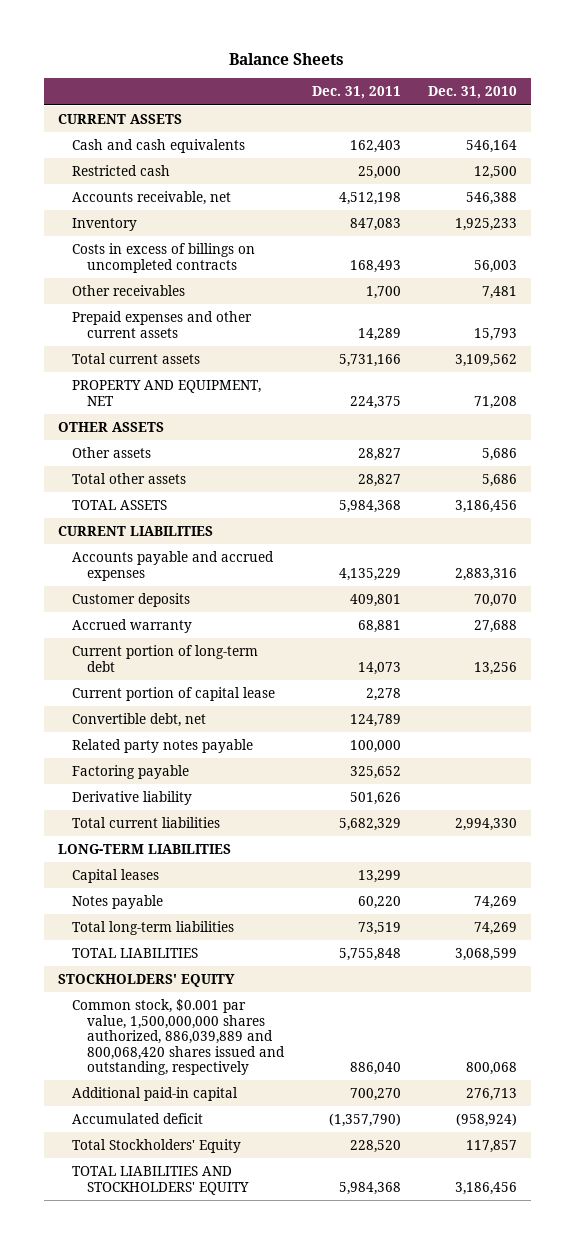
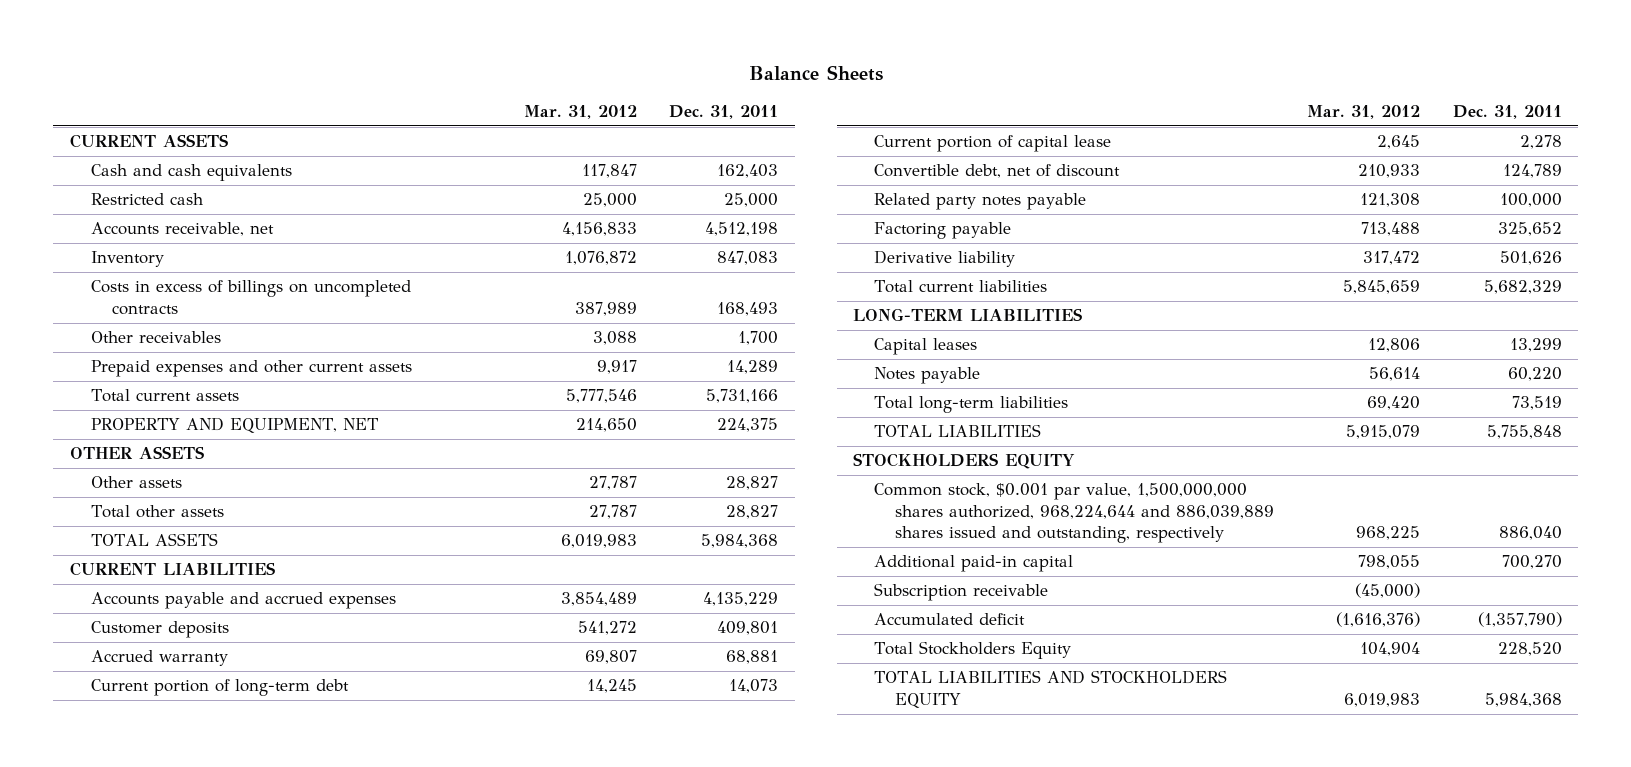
- | Dec. 31, 2011 | Dec. 31, 2010
+ | Mar. 31, 2012 | Dec. 31, 2011
- Convertible debt, net | 124,789 |
+ Convertible debt, net of discount | 210,933 | 124,789
- STOCKHOLDERS' EQUITY
- Common stock, $0.001 par value, 1,500,000,000 shares authorized, 886,039,889 and 800,068,420 shares issued and outstanding, respectively | 886,040 | 800,068
+ STOCKHOLDERS EQUITY
+ Common stock, $0.001 par value, 1,500,000,000 shares authorized, 968,224,644 and 886,039,889 shares issued and outstanding, respectively | 968,225 | 886,040
+ Subscription receivable | (45,000) |
- Total Stockholders' Equity | 228,520 | 117,857
- TOTAL LIABILITIES AND STOCKHOLDERS' EQUITY | 5,984,368 | 3,186,456
+ Total Stockholders Equity | 104,904 | 228,520
+ TOTAL LIABILITIES AND STOCKHOLDERS EQUITY | 6,019,983 | 5,984,368

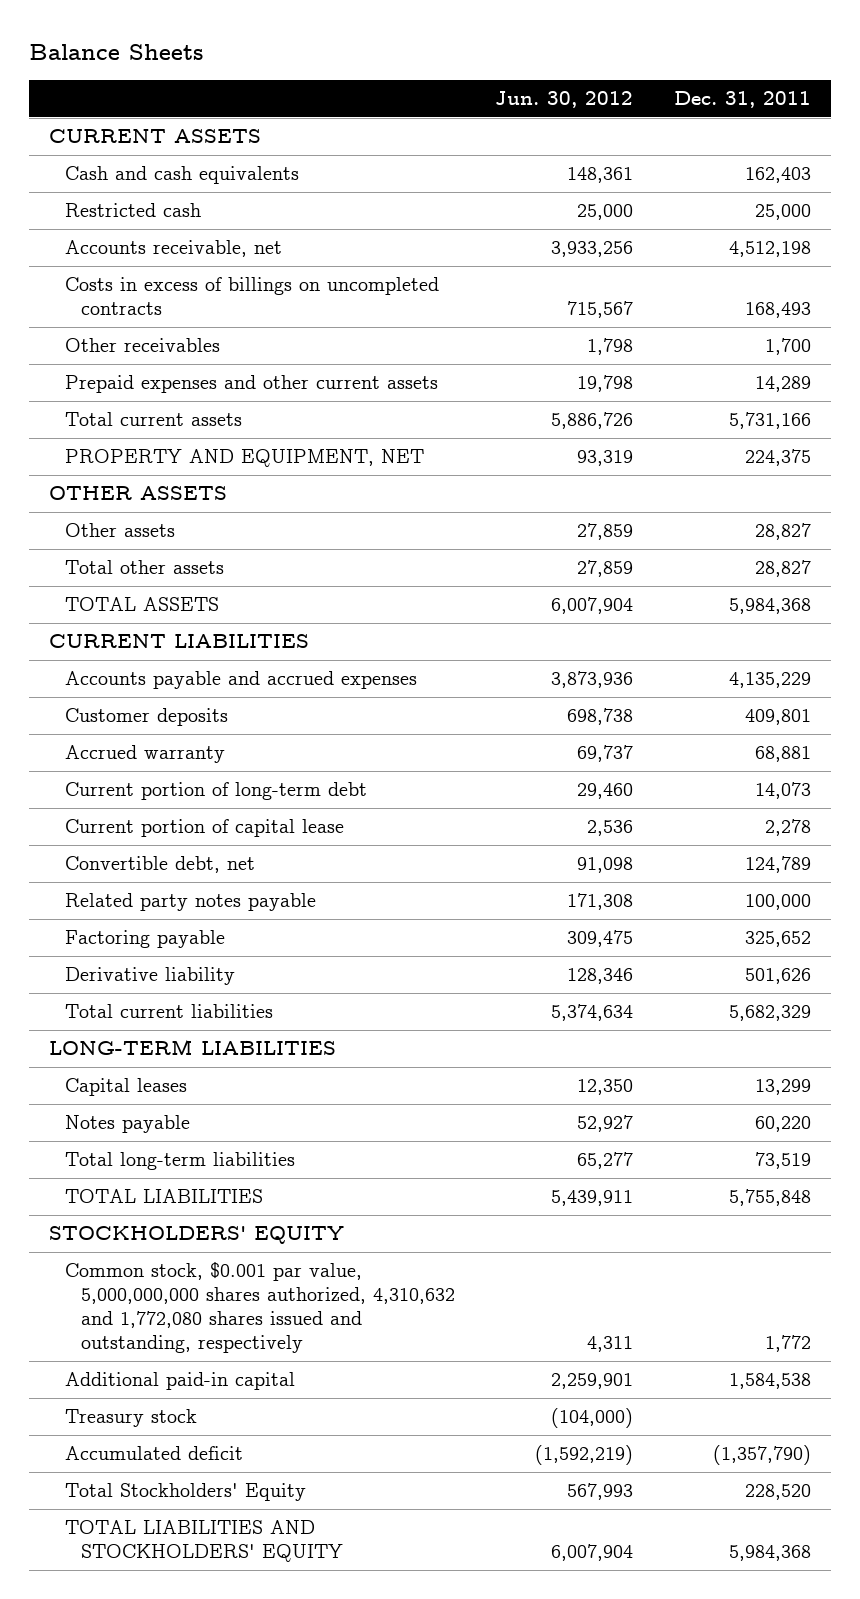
- | Mar. 31, 2012 | Dec. 31, 2011
+ | Jun. 30, 2012 | Dec. 31, 2011
- Inventory | 1,076,872 | 847,083
- Convertible debt, net of discount | 210,933 | 124,789
+ Convertible debt, net | 91,098 | 124,789
- STOCKHOLDERS EQUITY
- Common stock, $0.001 par value, 1,500,000,000 shares authorized, 968,224,644 and 886,039,889 shares issued and outstanding, respectively | 968,225 | 886,040
- Additional paid-in capital | 798,055 | 700,270
- Subscription receivable | (45,000) |
+ STOCKHOLDERS' EQUITY
+ Common stock, $0.001 par value, 5,000,000,000 shares authorized, 4,310,632 and 1,772,080 shares issued and outstanding, respectively | 4,311 | 1,772
+ Additional paid-in capital | 2,259,901 | 1,584,538
+ Treasury stock | (104,000) |
- Total Stockholders Equity | 104,904 | 228,520
- TOTAL LIABILITIES AND STOCKHOLDERS EQUITY | 6,019,983 | 5,984,368
+ Total Stockholders' Equity | 567,993 | 228,520
+ TOTAL LIABILITIES AND STOCKHOLDERS' EQUITY | 6,007,904 | 5,984,368

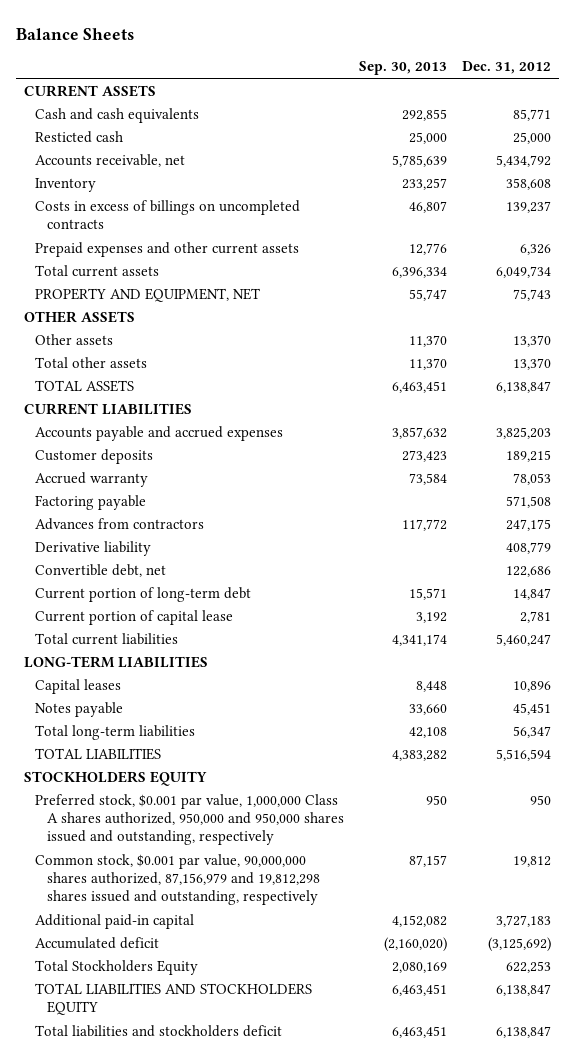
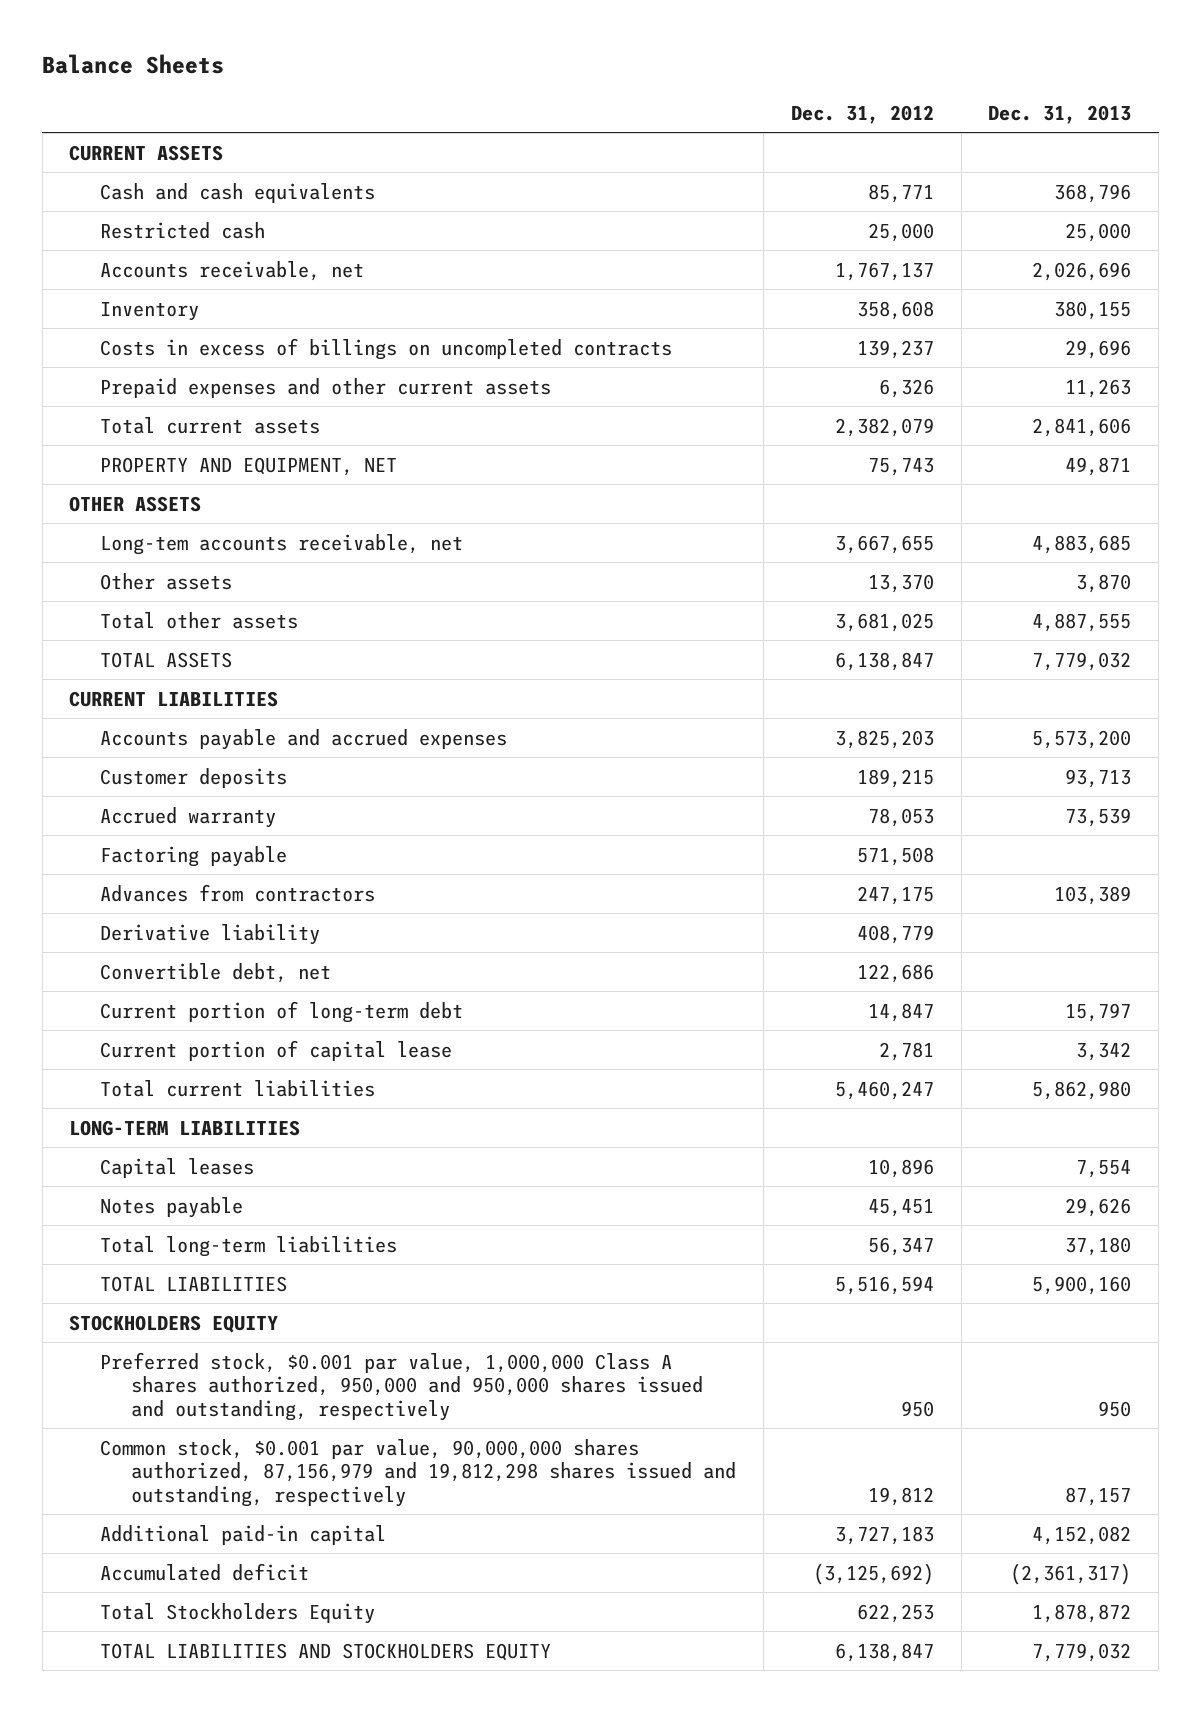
- | Sep. 30, 2013 | Dec. 31, 2012
+ | Dec. 31, 2012 | Dec. 31, 2013
- Resticted cash | 25,000 | 25,000
- Accounts receivable, net | 5,785,639 | 5,434,792
+ Restricted cash | 25,000 | 25,000
+ Accounts receivable, net | 1,767,137 | 2,026,696
- Total current assets | 6,396,334 | 6,049,734
+ Total current assets | 2,382,079 | 2,841,606
+ Long-tem accounts receivable, net | 3,667,655 | 4,883,685
- Total other assets | 11,370 | 13,370
+ Total other assets | 3,681,025 | 4,887,555
- Total liabilities and stockholders deficit | 6,463,451 | 6,138,847

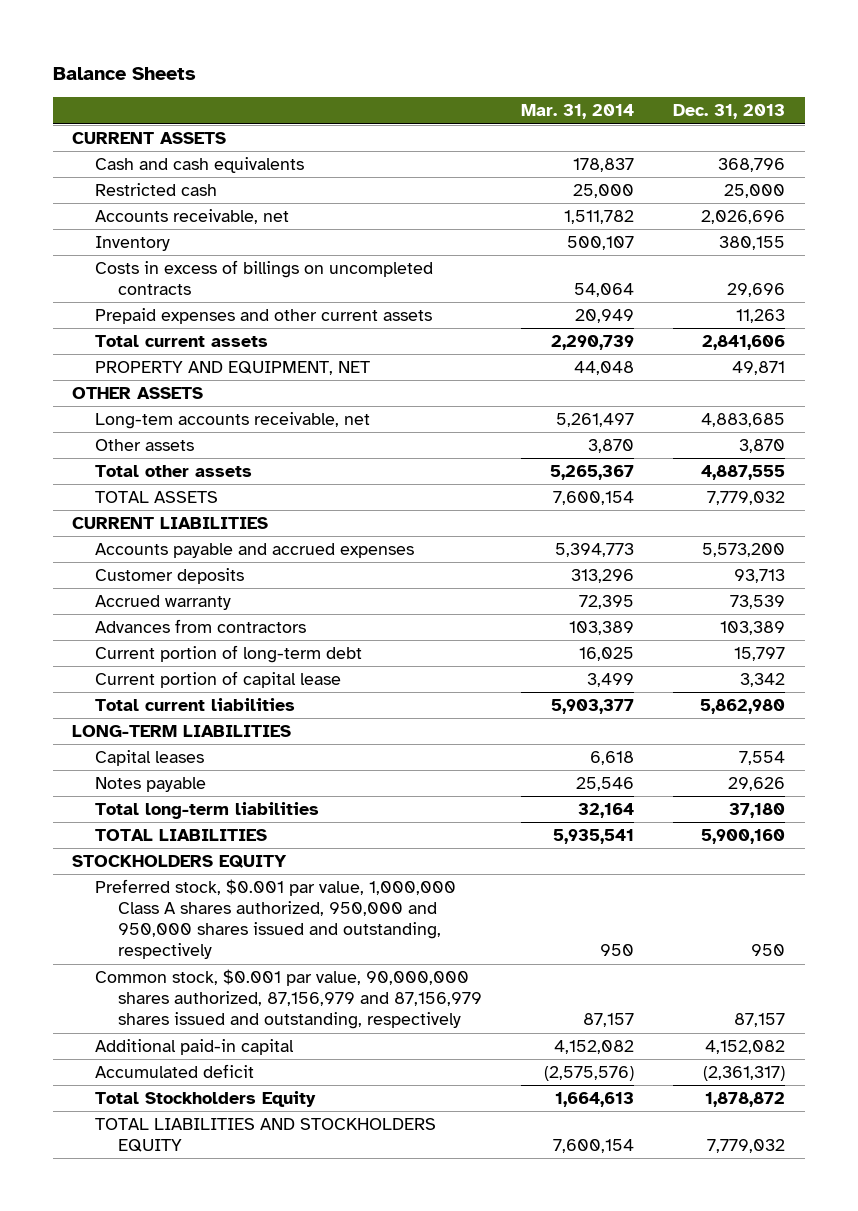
- | Dec. 31, 2012 | Dec. 31, 2013
+ | Mar. 31, 2014 | Dec. 31, 2013
- Factoring payable | 571,508 |
- Derivative liability | 408,779 |
- Convertible debt, net | 122,686 |
- Common stock, $0.001 par value, 90,000,000 shares authorized, 87,156,979 and 19,812,298 shares issued and outstanding, respectively | 19,812 | 87,157
+ Common stock, $0.001 par value, 90,000,000 shares authorized, 87,156,979 and 87,156,979 shares issued and outstanding, respectively | 87,157 | 87,157

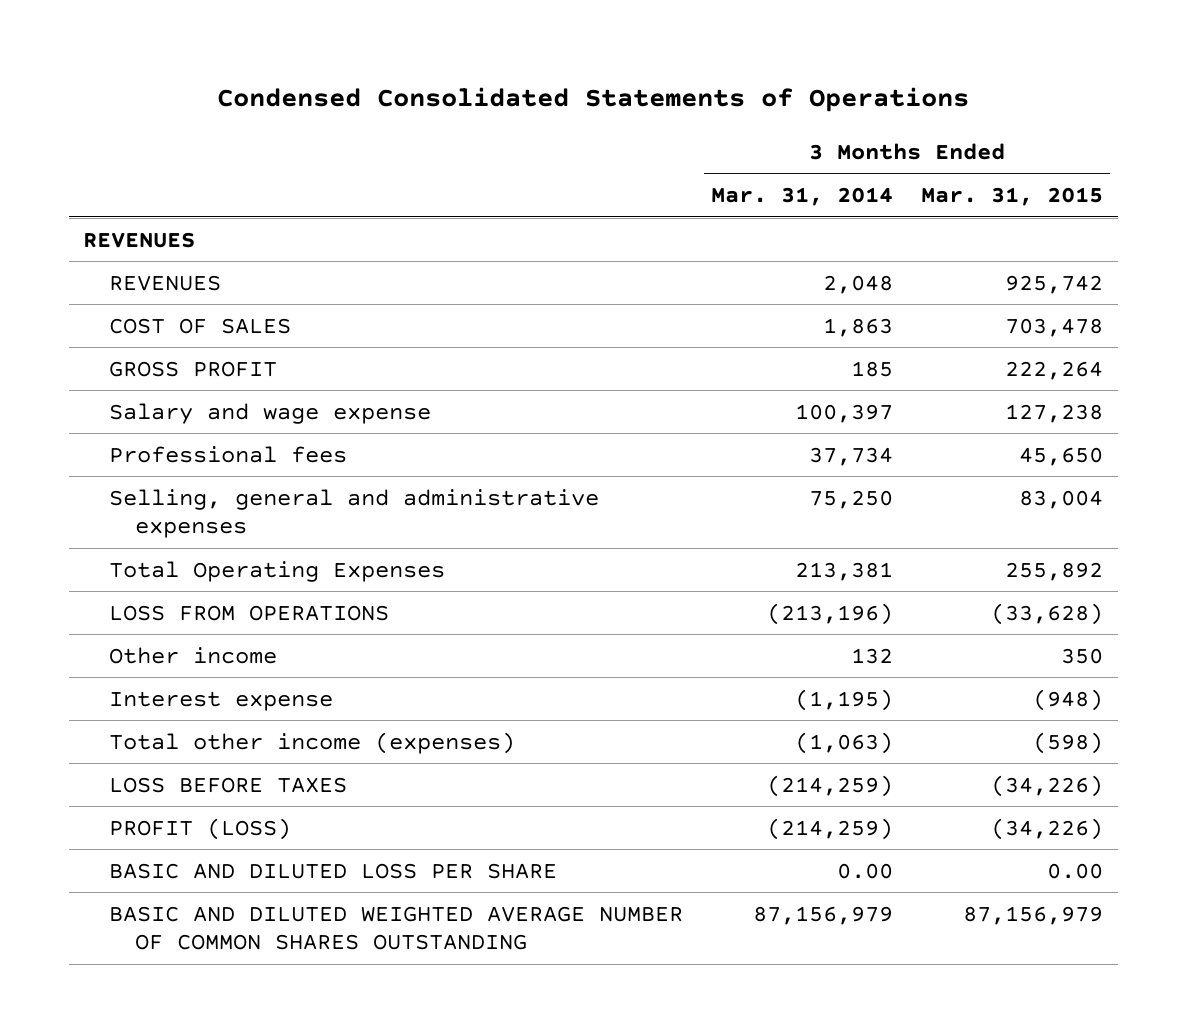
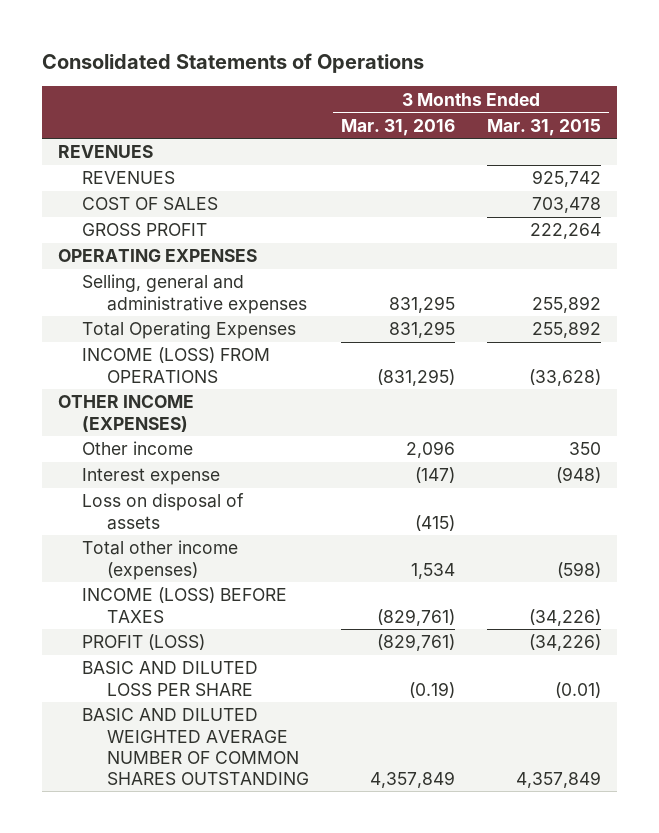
- Condensed Consolidated Statements of Operations
+ Consolidated Statements of Operations
- | 3 Months Ended Mar. 31, 2014 | 3 Months Ended Mar. 31, 2015
+ | 3 Months Ended Mar. 31, 2016 | 3 Months Ended Mar. 31, 2015
- Salary and wage expense | 100,397 | 127,238
- Professional fees | 37,734 | 45,650
- Selling, general and administrative expenses | 75,250 | 83,004
+ OPERATING EXPENSES
+ Selling, general and administrative expenses | 831,295 | 255,892
- LOSS FROM OPERATIONS | (213,196) | (33,628)
+ INCOME (LOSS) FROM OPERATIONS | (831,295) | (33,628)
+ OTHER INCOME (EXPENSES)
+ Loss on disposal of assets | (415) |
- LOSS BEFORE TAXES | (214,259) | (34,226)
+ INCOME (LOSS) BEFORE TAXES | (829,761) | (34,226)
- BASIC AND DILUTED LOSS PER SHARE | 0.00 | 0.00
- BASIC AND DILUTED WEIGHTED AVERAGE NUMBER OF COMMON SHARES OUTSTANDING | 87,156,979 | 87,156,979
+ BASIC AND DILUTED LOSS PER SHARE | (0.19) | (0.01)
+ BASIC AND DILUTED WEIGHTED AVERAGE NUMBER OF COMMON SHARES OUTSTANDING | 4,357,849 | 4,357,849

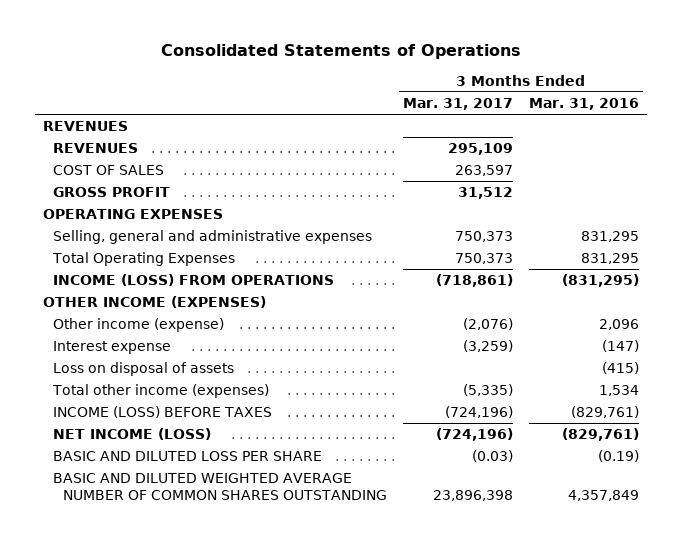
- | 3 Months Ended Mar. 31, 2016 | 3 Months Ended Mar. 31, 2015
+ | 3 Months Ended Mar. 31, 2017 | 3 Months Ended Mar. 31, 2016
- Other income | 2,096 | 350
+ Other income (expense) | (2,076) | 2,096
- PROFIT (LOSS) | (829,761) | (34,226)
+ NET INCOME (LOSS) | (724,196) | (829,761)

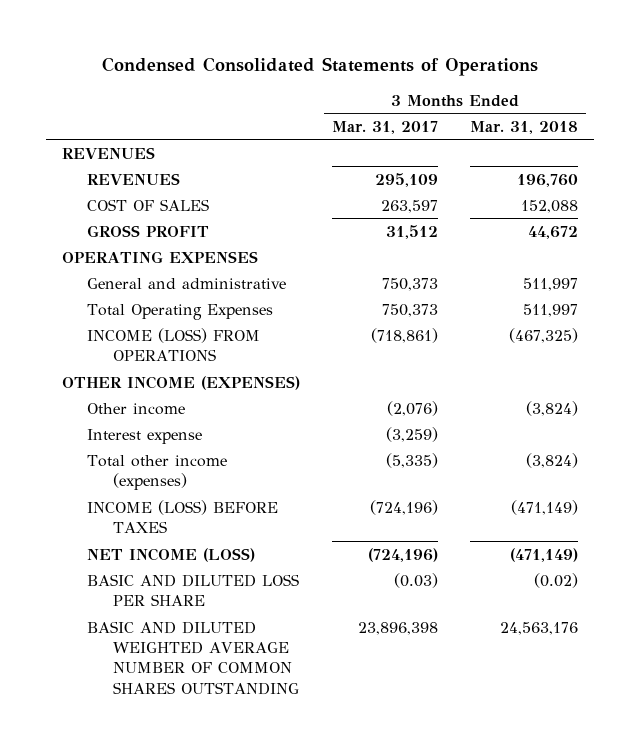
- Consolidated Statements of Operations
+ Condensed Consolidated Statements of Operations
- | 3 Months Ended Mar. 31, 2017 | 3 Months Ended Mar. 31, 2016
+ | 3 Months Ended Mar. 31, 2017 | 3 Months Ended Mar. 31, 2018
- Selling, general and administrative expenses | 750,373 | 831,295
+ General and administrative | 750,373 | 511,997
- Other income (expense) | (2,076) | 2,096
+ Other income | (2,076) | (3,824)
- Loss on disposal of assets | | (415)

